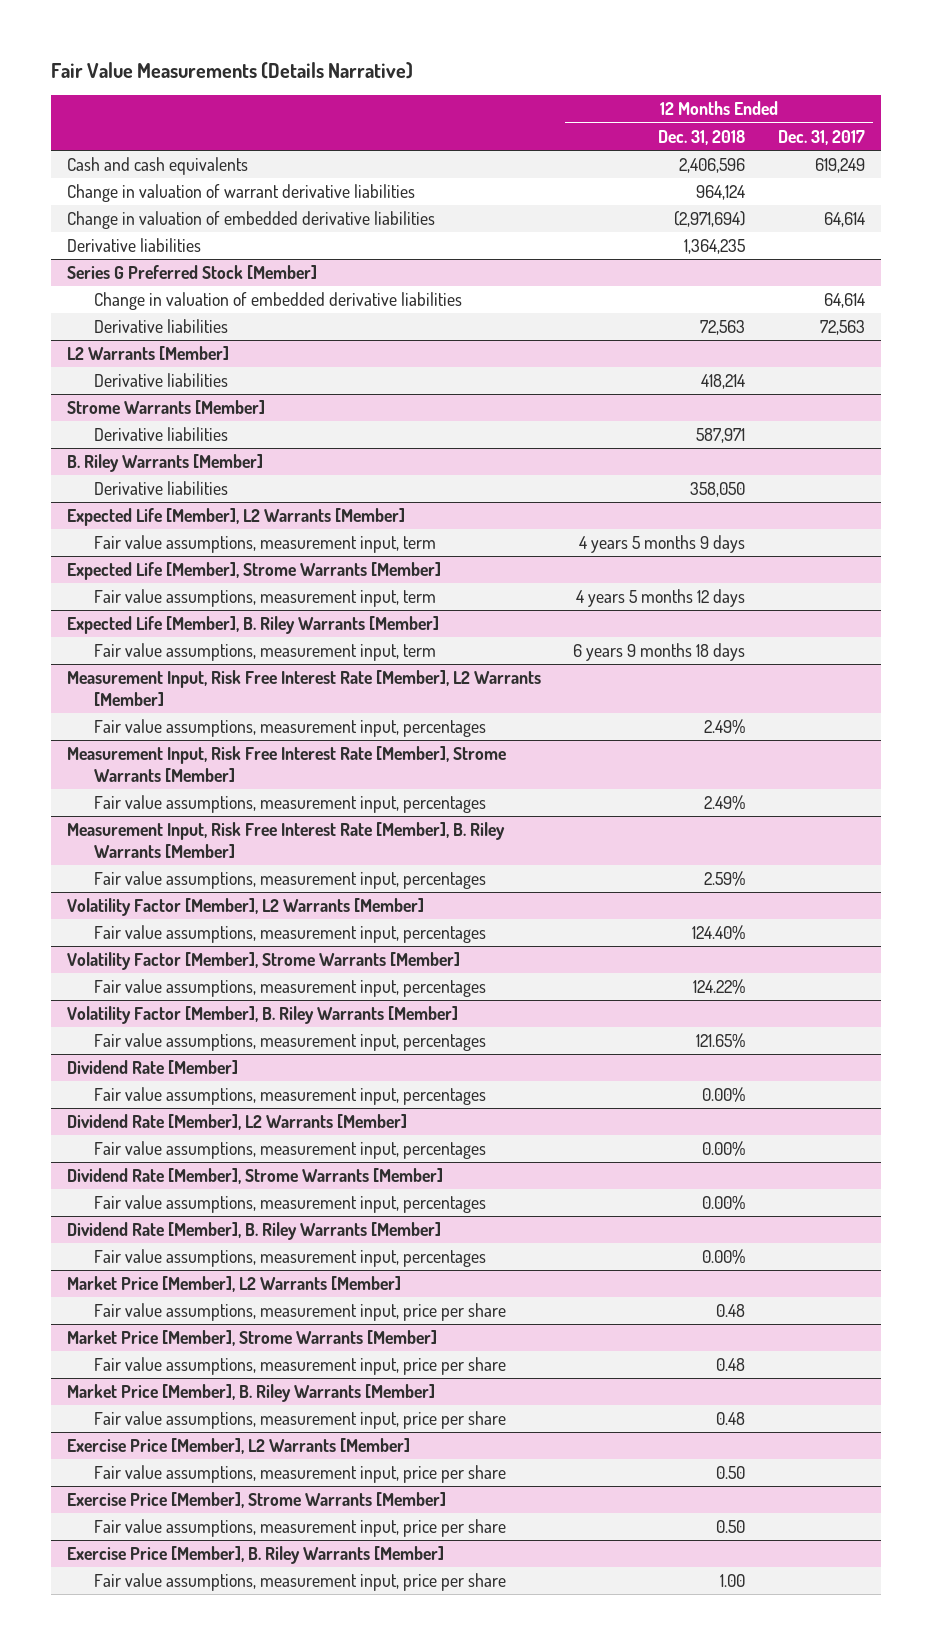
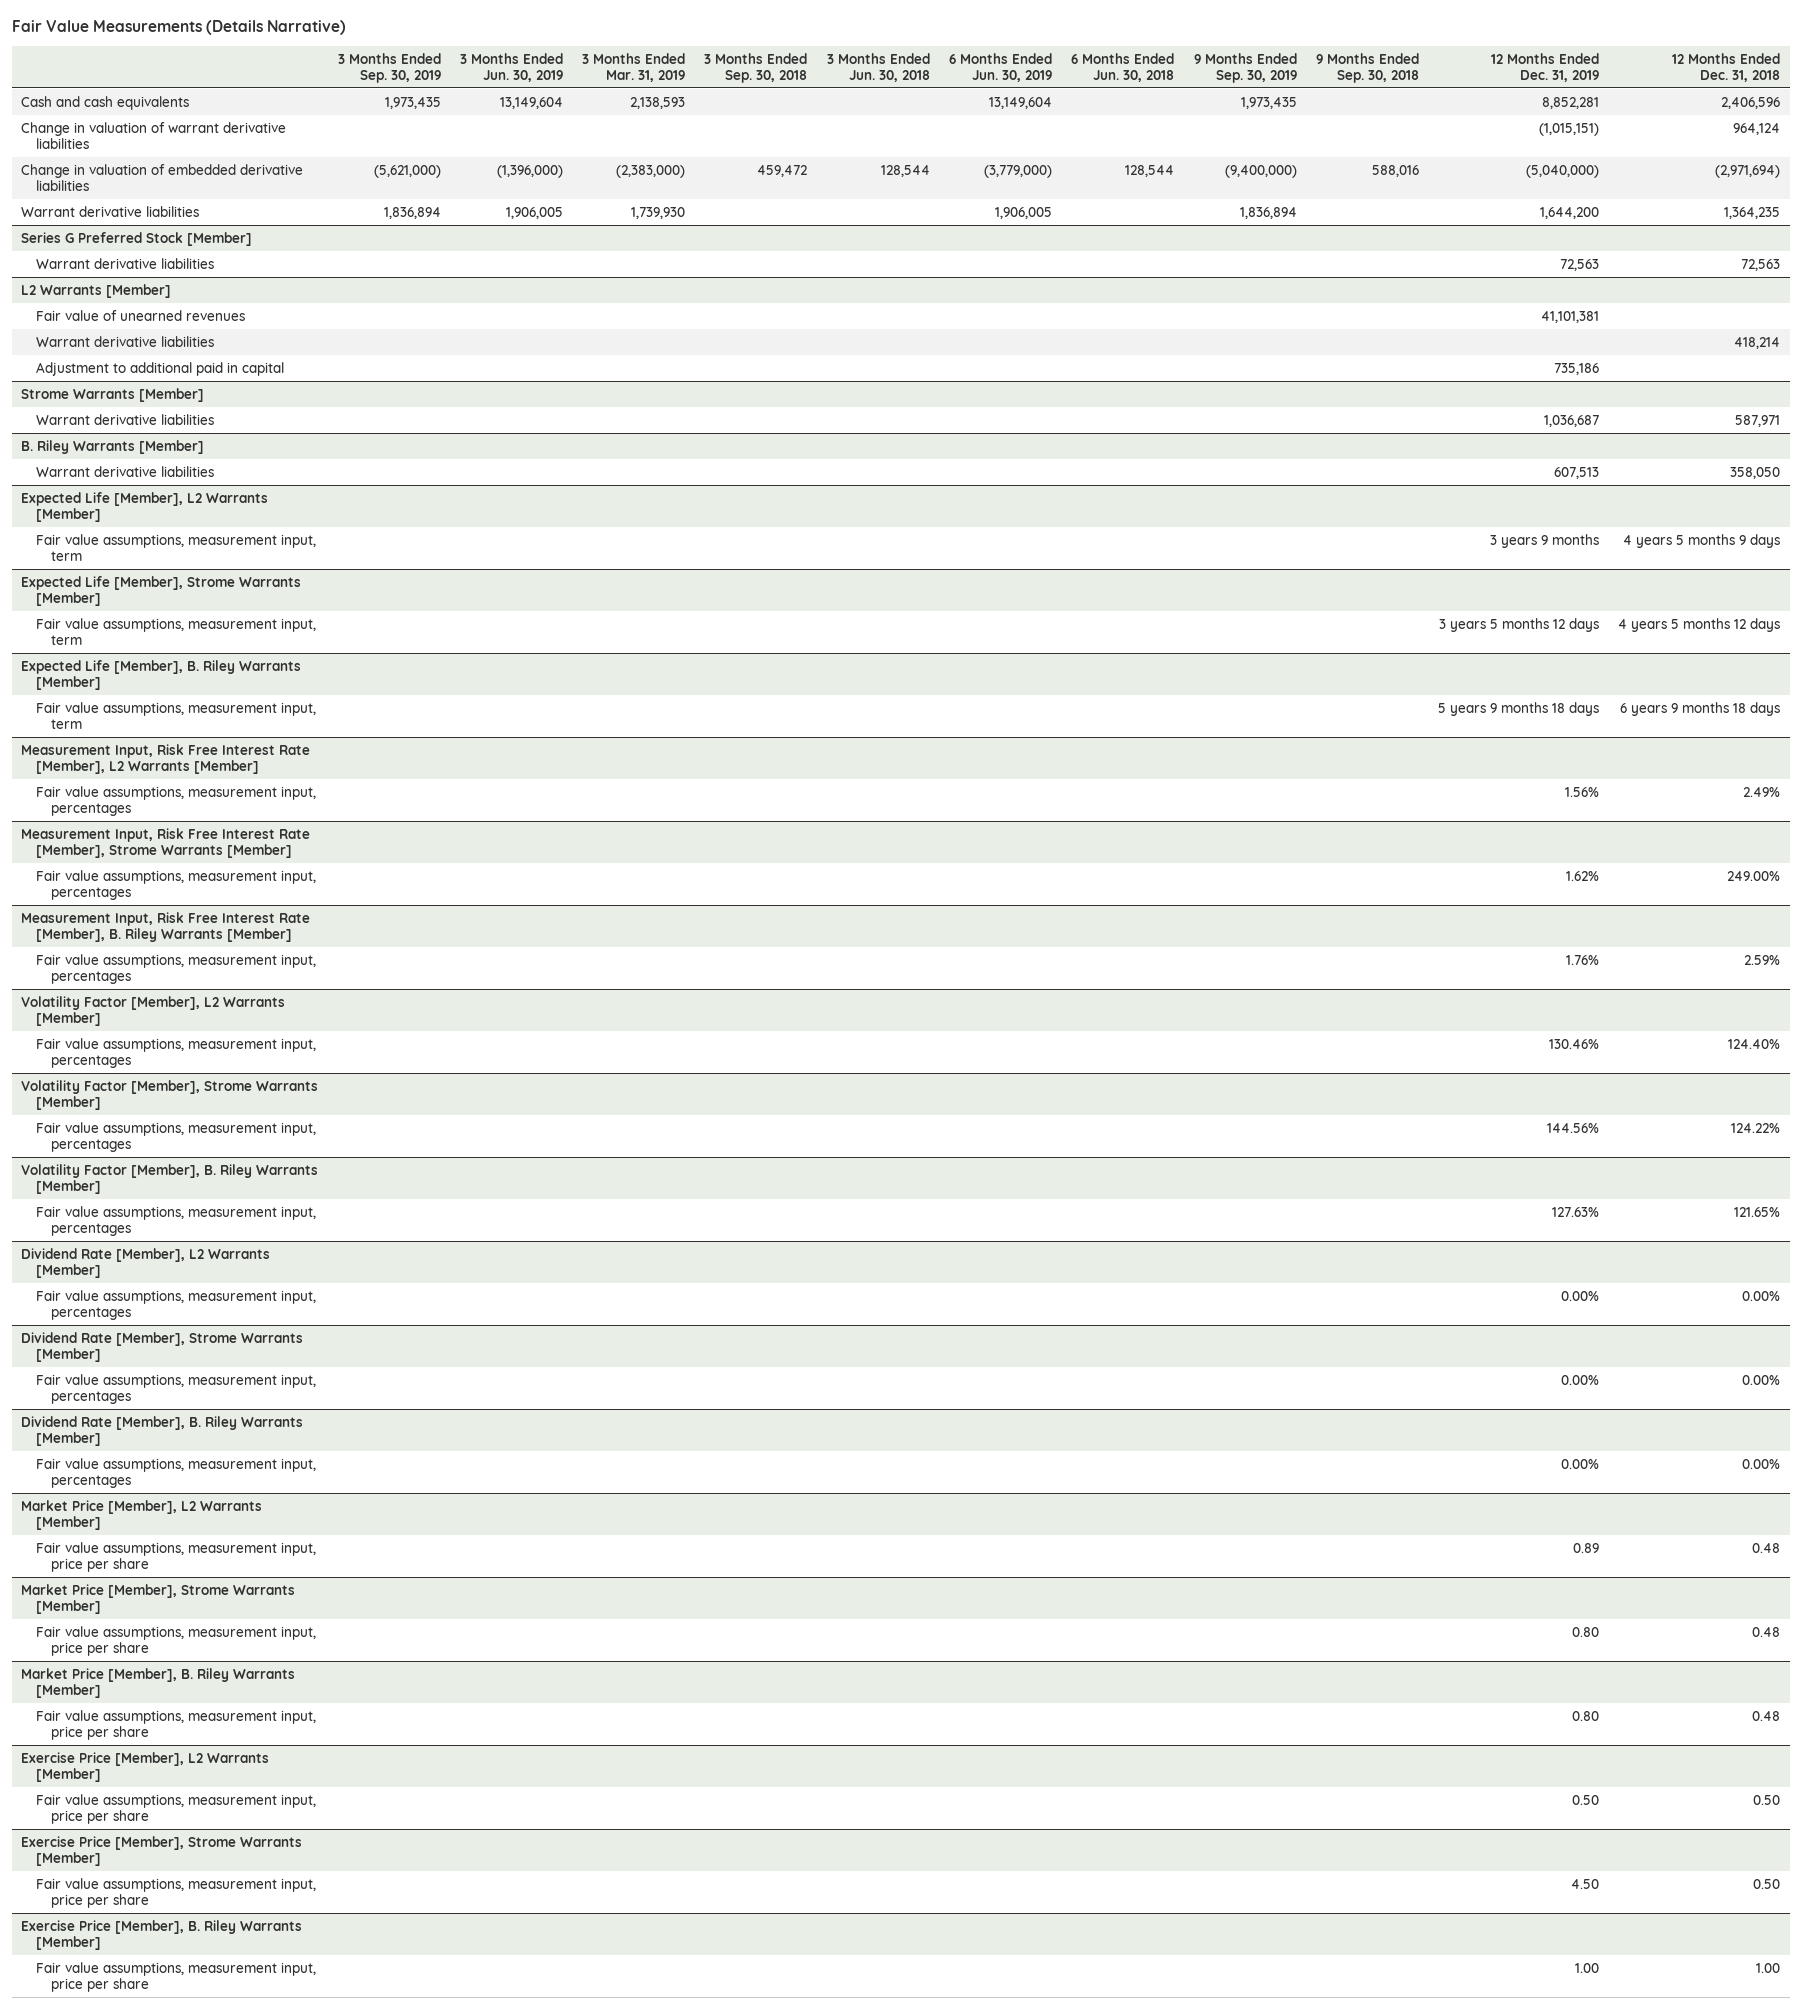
- | 12 Months Ended Dec. 31, 2018 | 12 Months Ended Dec. 31, 2017
+ | 3 Months Ended Sep. 30, 2019 | 3 Months Ended Jun. 30, 2019 | 3 Months Ended Mar. 31, 2019 | 3 Months Ended Sep. 30, 2018 | 3 Months Ended Jun. 30, 2018 | 6 Months Ended Jun. 30, 2019 | 6 Months Ended Jun. 30, 2018 | 9 Months Ended Sep. 30, 2019 | 9 Months Ended Sep. 30, 2018 | 12 Months Ended Dec. 31, 2019 | 12 Months Ended Dec. 31, 2018
- Derivative liabilities | 1,364,235 |
+ Warrant derivative liabilities | 1,836,894 | 1,906,005 | 1,739,930 | | | 1,906,005 | | 1,836,894 | | 1,644,200 | 1,364,235
@ Series G Preferred Stock [Member]
- Change in valuation of embedded derivative liabilities | | 64,614
- Derivative liabilities | 72,563 | 72,563
+ Warrant derivative liabilities | | | | | | | | | | 72,563 | 72,563
@ L2 Warrants [Member]
- Derivative liabilities | 418,214 |
+ Fair value of unearned revenues | | | | | | | | | | 41,101,381 |
+ Warrant derivative liabilities | | | | | | | | | | | 418,214
+ Adjustment to additional paid in capital | | | | | | | | | | 735,186 |
@ Strome Warrants [Member]
- Derivative liabilities | 587,971 |
+ Warrant derivative liabilities | | | | | | | | | | 1,036,687 | 587,971
@ B. Riley Warrants [Member]
- Derivative liabilities | 358,050 |
+ Warrant derivative liabilities | | | | | | | | | | 607,513 | 358,050
@ Measurement Input, Risk Free Interest Rate [Member], Strome Warrants [Member]
- Fair value assumptions, measurement input, percentages | 2.49% |
+ Fair value assumptions, measurement input, percentages | | | | | | | | | | 1.62% | 249.00%
- Dividend Rate [Member]
- Fair value assumptions, measurement input, percentages | 0.00% |

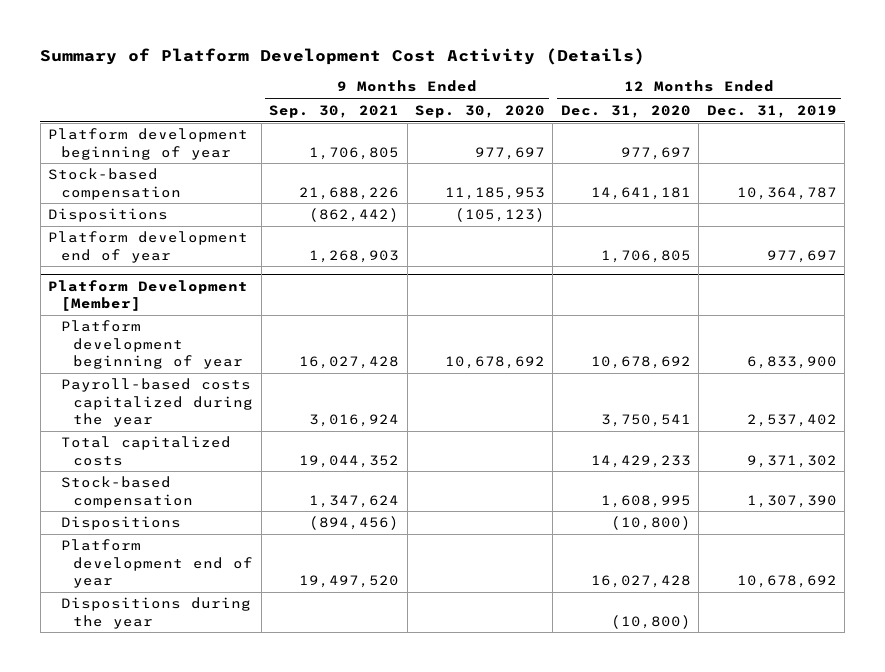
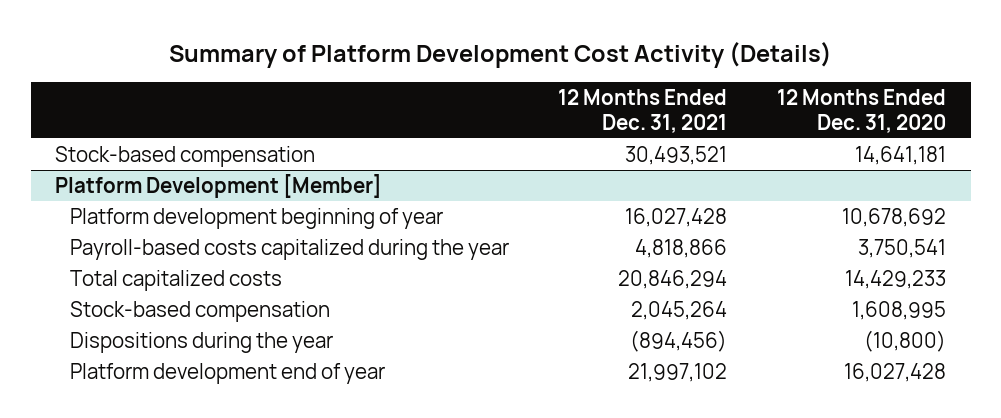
- | 9 Months Ended Sep. 30, 2021 | 9 Months Ended Sep. 30, 2020 | 12 Months Ended Dec. 31, 2020 | 12 Months Ended Dec. 31, 2019
+ | 12 Months Ended Dec. 31, 2021 | 12 Months Ended Dec. 31, 2020
- Platform development beginning of year | 1,706,805 | 977,697 | 977,697 |
- Dispositions | (862,442) | (105,123) | |
- Platform development end of year | 1,268,903 | | 1,706,805 | 977,697
@ Platform Development [Member]
- Dispositions | (894,456) | | (10,800) |
moved down: Platform development end of year | 21,997,102 | 16,027,428

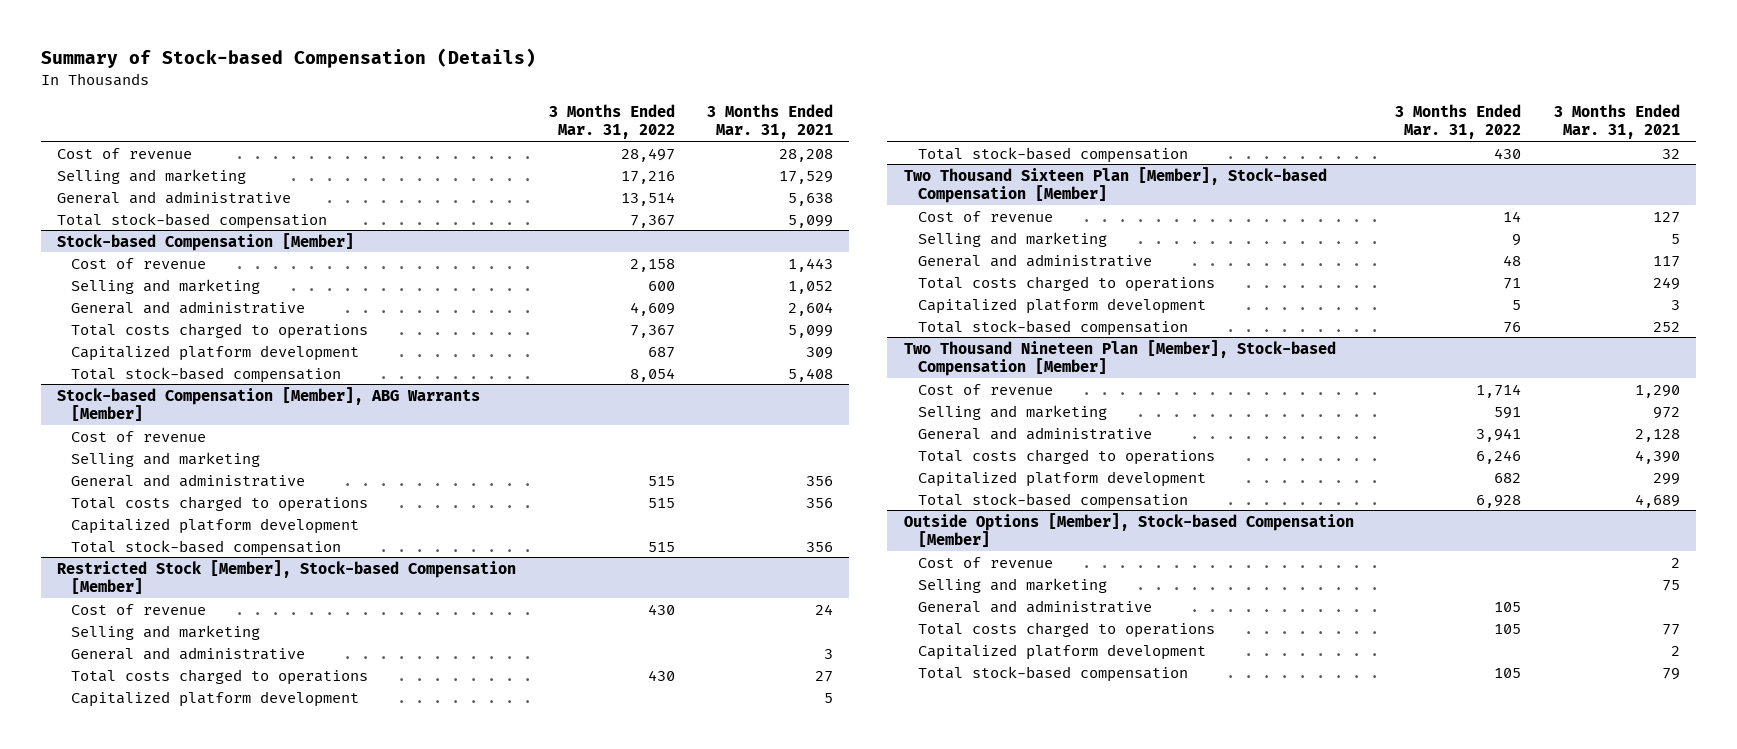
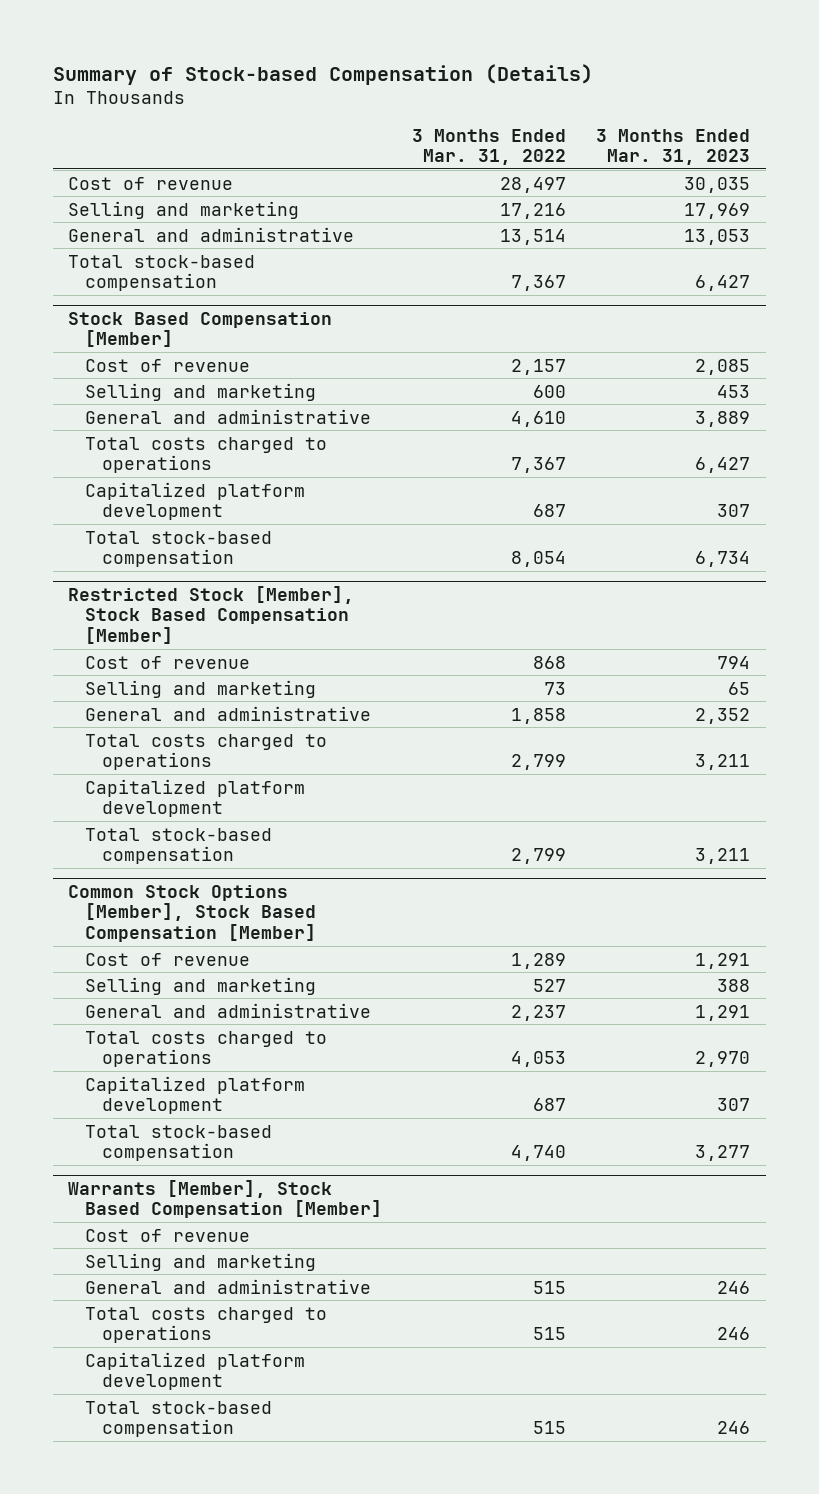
- | 3 Months Ended Mar. 31, 2022 | 3 Months Ended Mar. 31, 2021
+ | 3 Months Ended Mar. 31, 2022 | 3 Months Ended Mar. 31, 2023
- Stock-based Compensation [Member]
- Cost of revenue | 2,158 | 1,443
+ Stock Based Compensation [Member]
+ Cost of revenue | 2,157 | 2,085
- General and administrative | 4,609 | 2,604
+ General and administrative | 4,610 | 3,889
- Stock-based Compensation [Member], ABG Warrants [Member]
+ Restricted Stock [Member], Stock Based Compensation [Member]
+ Cost of revenue | 868 | 794
+ Selling and marketing | 73 | 65
+ General and administrative | 1,858 | 2,352
+ Total costs charged to operations | 2,799 | 3,211
+ Capitalized platform development
+ Total stock-based compensation | 2,799 | 3,211
+ Common Stock Options [Member], Stock Based Compensation [Member]
+ Cost of revenue | 1,289 | 1,291
+ Selling and marketing | 527 | 388
+ General and administrative | 2,237 | 1,291
+ Total costs charged to operations | 4,053 | 2,970
+ Capitalized platform development | 687 | 307
+ Total stock-based compensation | 4,740 | 3,277
+ Warrants [Member], Stock Based Compensation [Member]
- Restricted Stock [Member], Stock-based Compensation [Member]
- Cost of revenue | 430 | 24
- Selling and marketing
- General and administrative | | 3
- Total costs charged to operations | 430 | 27
- Capitalized platform development | | 5
- Total stock-based compensation | 430 | 32
- Two Thousand Sixteen Plan [Member], Stock-based Compensation [Member]
- Cost of revenue | 14 | 127
- Selling and marketing | 9 | 5
- General and administrative | 48 | 117
- Total costs charged to operations | 71 | 249
- Capitalized platform development | 5 | 3
- Total stock-based compensation | 76 | 252
- Two Thousand Nineteen Plan [Member], Stock-based Compensation [Member]
- Cost of revenue | 1,714 | 1,290
- Selling and marketing | 591 | 972
- General and administrative | 3,941 | 2,128
- Total costs charged to operations | 6,246 | 4,390
- Capitalized platform development | 682 | 299
- Total stock-based compensation | 6,928 | 4,689
- Outside Options [Member], Stock-based Compensation [Member]
- Cost of revenue | | 2
- Selling and marketing | | 75
- General and administrative | 105 |
- Total costs charged to operations | 105 | 77
- Capitalized platform development | | 2
- Total stock-based compensation | 105 | 79

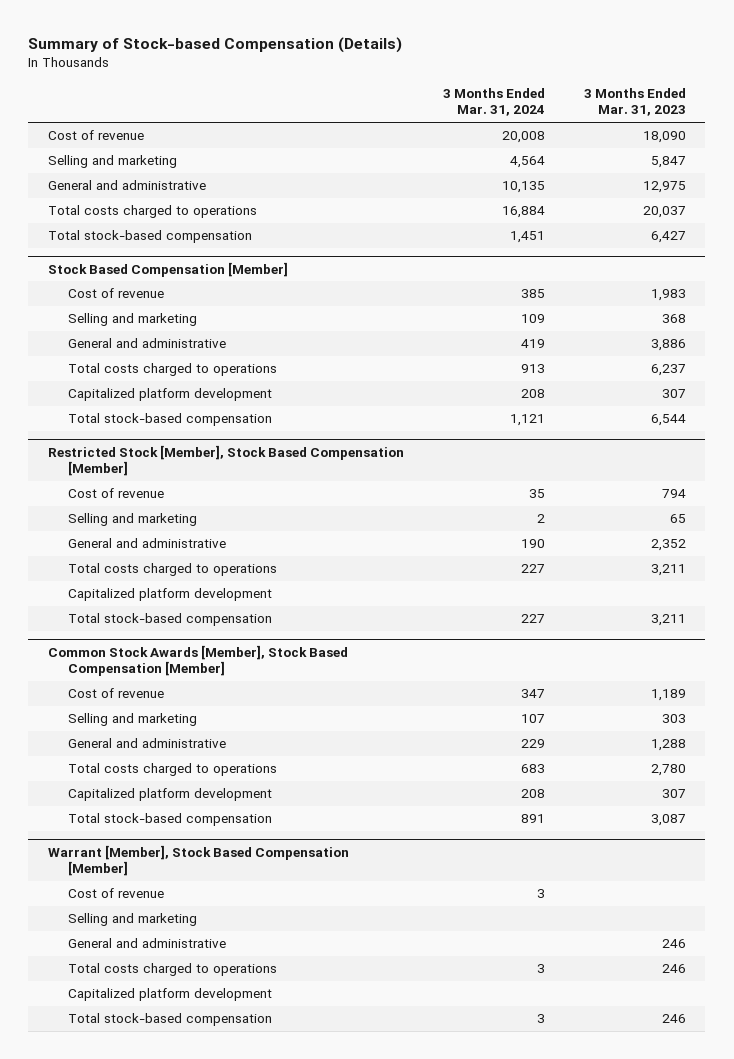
- | 3 Months Ended Mar. 31, 2022 | 3 Months Ended Mar. 31, 2023
+ | 3 Months Ended Mar. 31, 2024 | 3 Months Ended Mar. 31, 2023
- Cost of revenue | 28,497 | 30,035
- Selling and marketing | 17,216 | 17,969
- General and administrative | 13,514 | 13,053
+ Cost of revenue | 20,008 | 18,090
+ Selling and marketing | 4,564 | 5,847
+ General and administrative | 10,135 | 12,975
+ Total costs charged to operations | 16,884 | 20,037
@ Stock Based Compensation [Member]
- Cost of revenue | 2,157 | 2,085
- Selling and marketing | 600 | 453
- General and administrative | 4,610 | 3,889
- Total costs charged to operations | 7,367 | 6,427
+ Cost of revenue | 385 | 1,983
+ Selling and marketing | 109 | 368
+ General and administrative | 419 | 3,886
+ Total costs charged to operations | 913 | 6,237
- Total stock-based compensation | 8,054 | 6,734
+ Total stock-based compensation | 1,121 | 6,544
- Common Stock Options [Member], Stock Based Compensation [Member]
- Cost of revenue | 1,289 | 1,291
- Selling and marketing | 527 | 388
- General and administrative | 2,237 | 1,291
- Total costs charged to operations | 4,053 | 2,970
+ Common Stock Awards [Member], Stock Based Compensation [Member]
+ Cost of revenue | 347 | 1,189
+ Selling and marketing | 107 | 303
+ General and administrative | 229 | 1,288
+ Total costs charged to operations | 683 | 2,780
- Total stock-based compensation | 4,740 | 3,277
- Warrants [Member], Stock Based Compensation [Member]
+ Total stock-based compensation | 891 | 3,087
+ Warrant [Member], Stock Based Compensation [Member]

